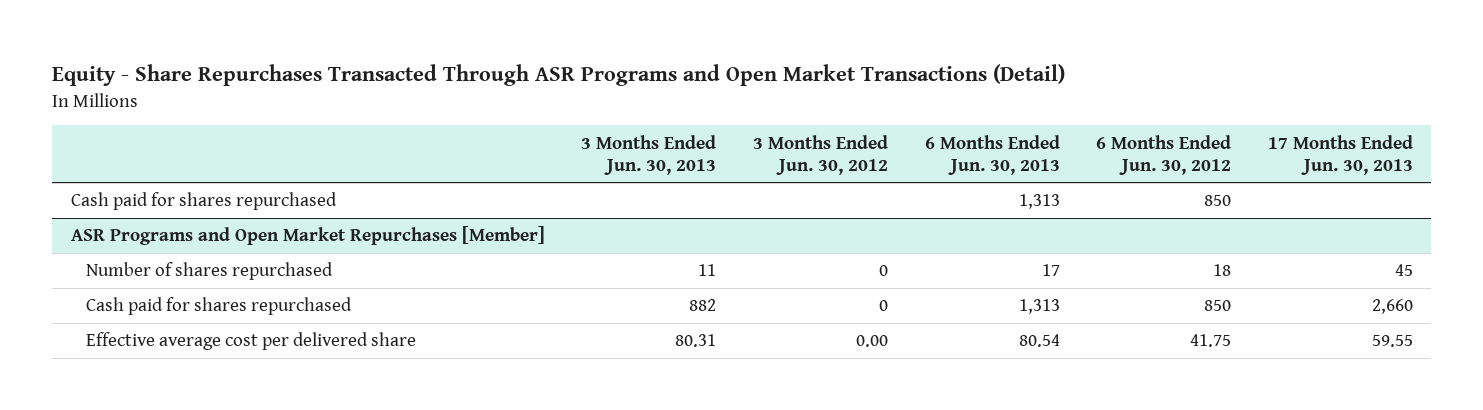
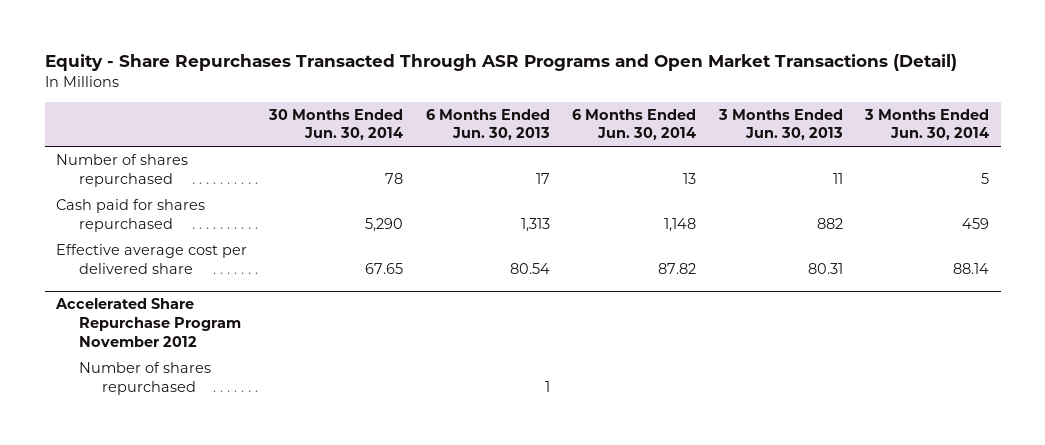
- | 3 Months Ended Jun. 30, 2013 | 3 Months Ended Jun. 30, 2012 | 6 Months Ended Jun. 30, 2013 | 6 Months Ended Jun. 30, 2012 | 17 Months Ended Jun. 30, 2013
+ | 30 Months Ended Jun. 30, 2014 | 6 Months Ended Jun. 30, 2013 | 6 Months Ended Jun. 30, 2014 | 3 Months Ended Jun. 30, 2013 | 3 Months Ended Jun. 30, 2014
- Cash paid for shares repurchased | | | 1,313 | 850 |
- ASR Programs and Open Market Repurchases [Member]
+ Accelerated Share Repurchase Program November 2012
+ Number of shares repurchased | | 1 | | |

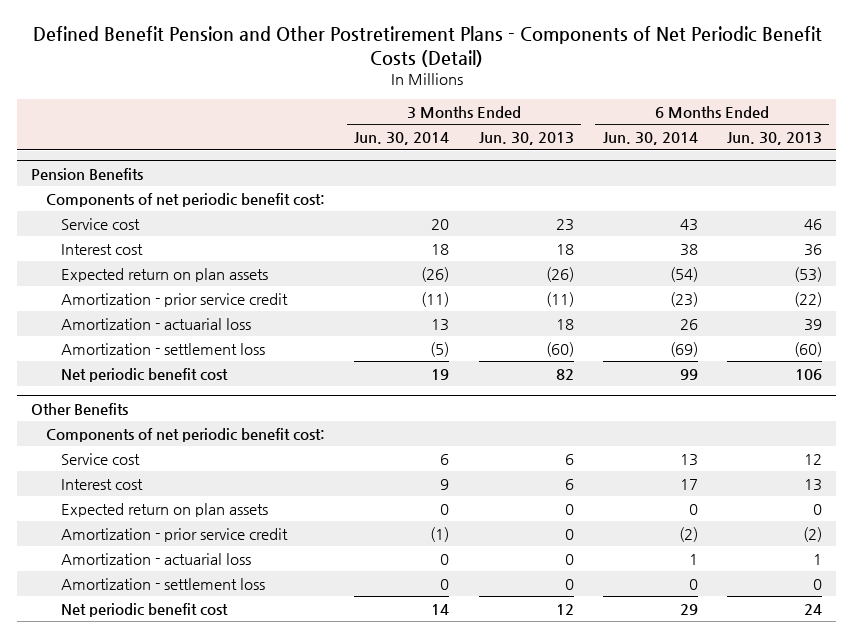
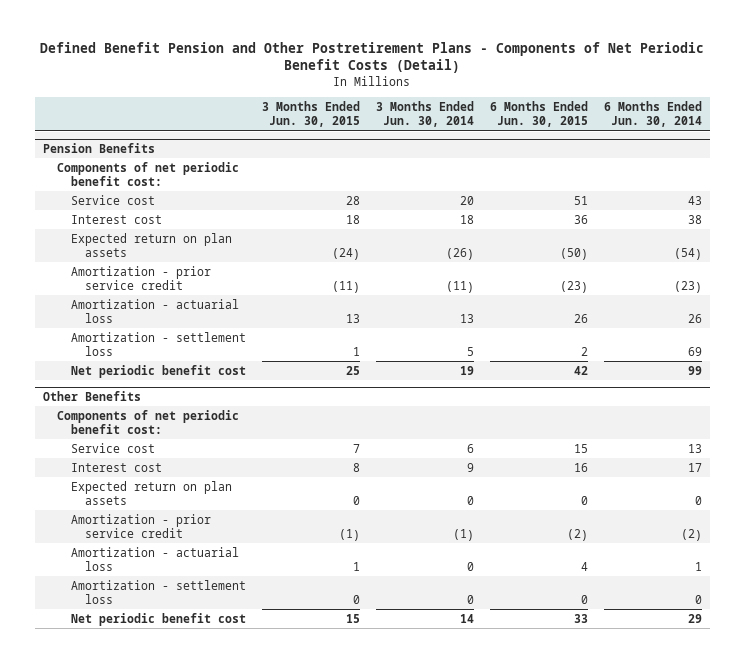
- | 3 Months Ended Jun. 30, 2014 | 3 Months Ended Jun. 30, 2013 | 6 Months Ended Jun. 30, 2014 | 6 Months Ended Jun. 30, 2013
+ | 3 Months Ended Jun. 30, 2015 | 3 Months Ended Jun. 30, 2014 | 6 Months Ended Jun. 30, 2015 | 6 Months Ended Jun. 30, 2014
@ Pension Benefits
- Amortization - settlement loss | (5) | (60) | (69) | (60)
+ Amortization - settlement loss | 1 | 5 | 2 | 69

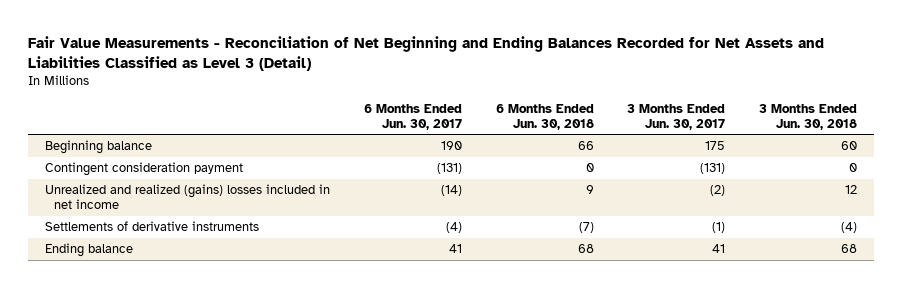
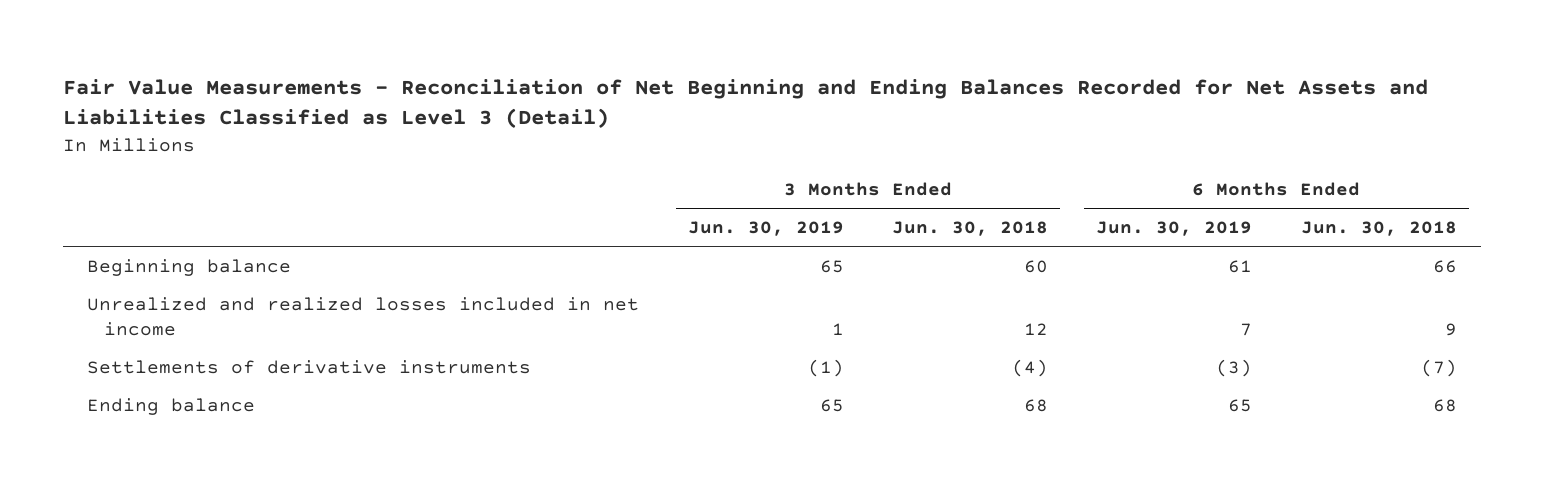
- | 6 Months Ended Jun. 30, 2017 | 6 Months Ended Jun. 30, 2018 | 3 Months Ended Jun. 30, 2017 | 3 Months Ended Jun. 30, 2018
+ | 3 Months Ended Jun. 30, 2019 | 3 Months Ended Jun. 30, 2018 | 6 Months Ended Jun. 30, 2019 | 6 Months Ended Jun. 30, 2018
- Contingent consideration payment | (131) | 0 | (131) | 0
- Unrealized and realized (gains) losses included in net income | (14) | 9 | (2) | 12
+ Unrealized and realized losses included in net income | 1 | 12 | 7 | 9

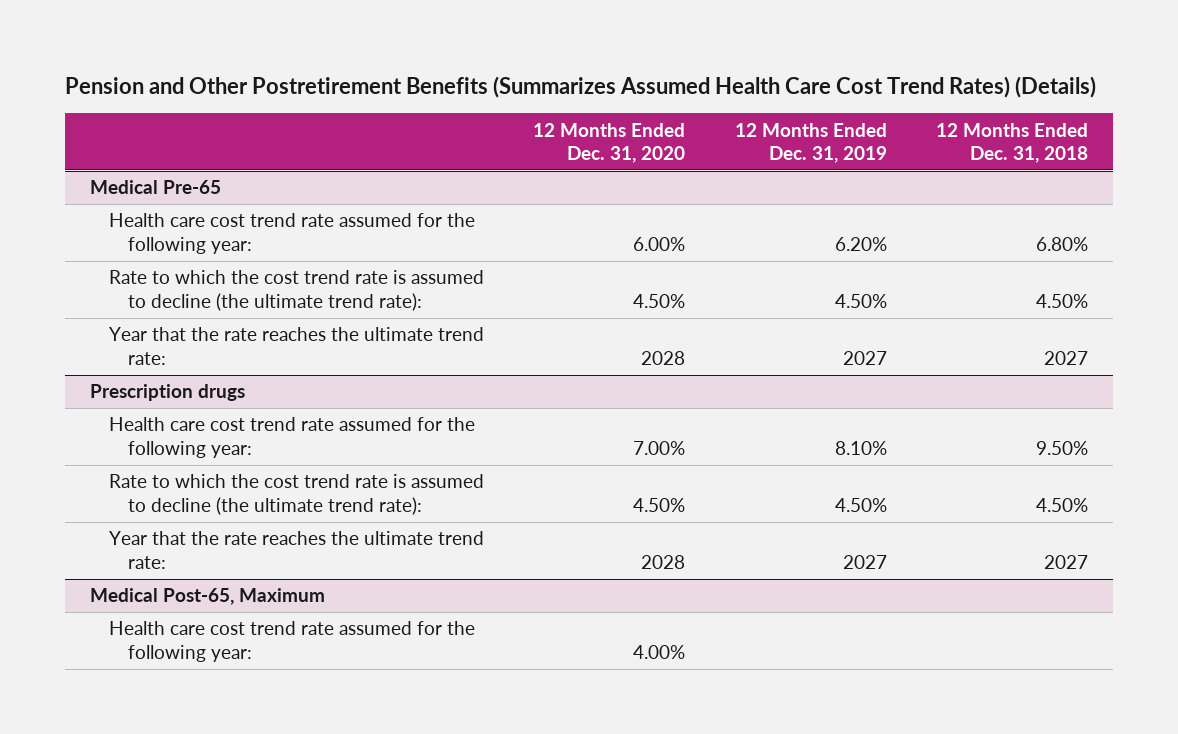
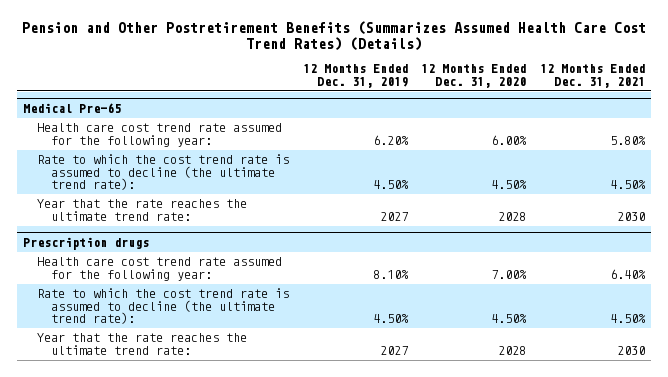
- | 12 Months Ended Dec. 31, 2020 | 12 Months Ended Dec. 31, 2019 | 12 Months Ended Dec. 31, 2018
+ | 12 Months Ended Dec. 31, 2019 | 12 Months Ended Dec. 31, 2020 | 12 Months Ended Dec. 31, 2021
- Medical Post-65, Maximum
- Health care cost trend rate assumed for the following year: | 4.00% | |

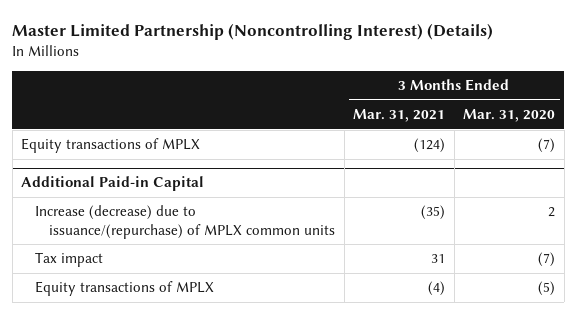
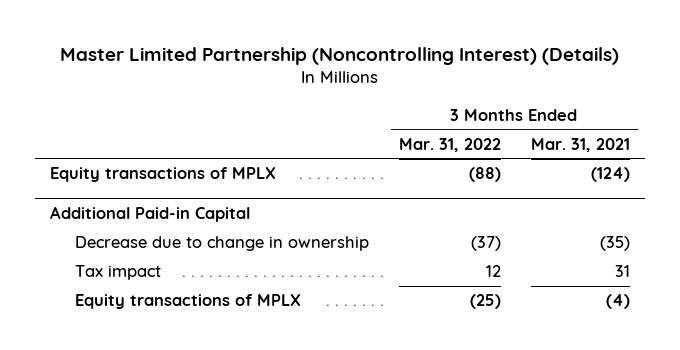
- | 3 Months Ended Mar. 31, 2021 | 3 Months Ended Mar. 31, 2020
+ | 3 Months Ended Mar. 31, 2022 | 3 Months Ended Mar. 31, 2021
@ Additional Paid-in Capital
- Increase (decrease) due to issuance/(repurchase) of MPLX common units | (35) | 2
+ Decrease due to change in ownership | (37) | (35)

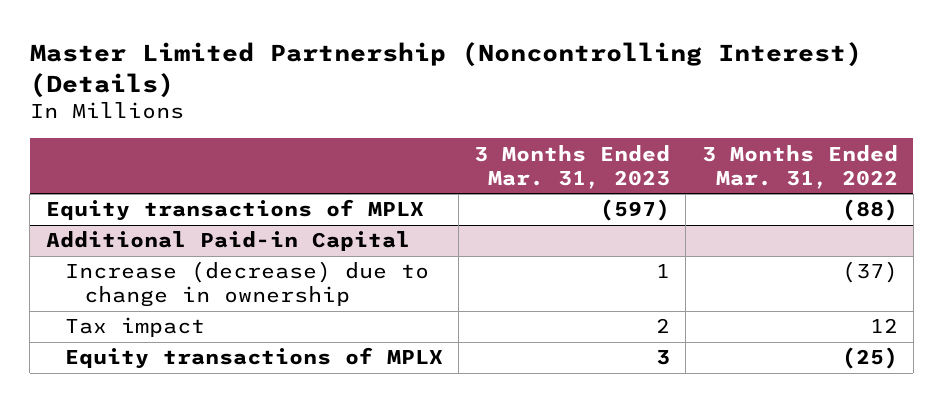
- | 3 Months Ended Mar. 31, 2022 | 3 Months Ended Mar. 31, 2021
+ | 3 Months Ended Mar. 31, 2023 | 3 Months Ended Mar. 31, 2022
@ Additional Paid-in Capital
- Decrease due to change in ownership | (37) | (35)
+ Increase (decrease) due to change in ownership | 1 | (37)

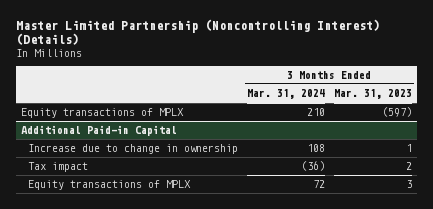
- | 3 Months Ended Mar. 31, 2023 | 3 Months Ended Mar. 31, 2022
+ | 3 Months Ended Mar. 31, 2024 | 3 Months Ended Mar. 31, 2023
@ Additional Paid-in Capital
- Increase (decrease) due to change in ownership | 1 | (37)
+ Increase due to change in ownership | 108 | 1

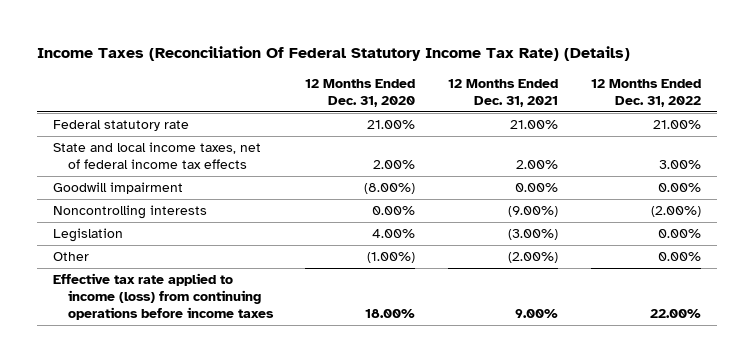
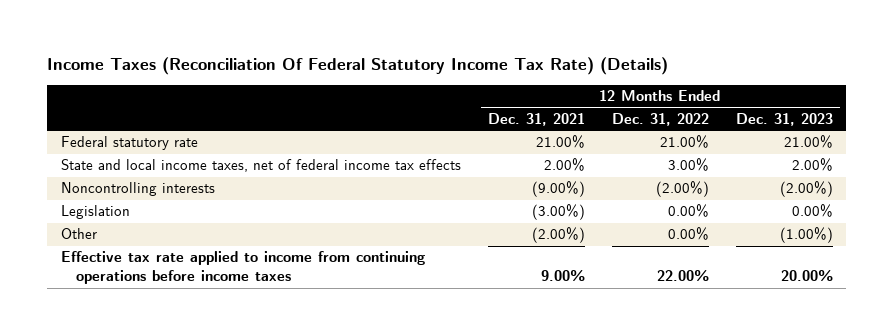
- | 12 Months Ended Dec. 31, 2020 | 12 Months Ended Dec. 31, 2021 | 12 Months Ended Dec. 31, 2022
+ | 12 Months Ended Dec. 31, 2021 | 12 Months Ended Dec. 31, 2022 | 12 Months Ended Dec. 31, 2023
- Goodwill impairment | (8.00%) | 0.00% | 0.00%
- Effective tax rate applied to income (loss) from continuing operations before income taxes | 18.00% | 9.00% | 22.00%
+ Effective tax rate applied to income from continuing operations before income taxes | 9.00% | 22.00% | 20.00%

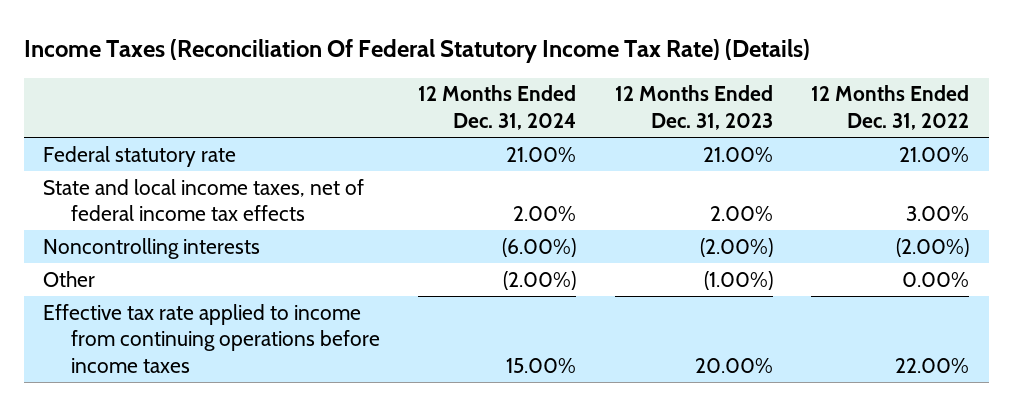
- | 12 Months Ended Dec. 31, 2021 | 12 Months Ended Dec. 31, 2022 | 12 Months Ended Dec. 31, 2023
+ | 12 Months Ended Dec. 31, 2024 | 12 Months Ended Dec. 31, 2023 | 12 Months Ended Dec. 31, 2022
- Legislation | (3.00%) | 0.00% | 0.00%

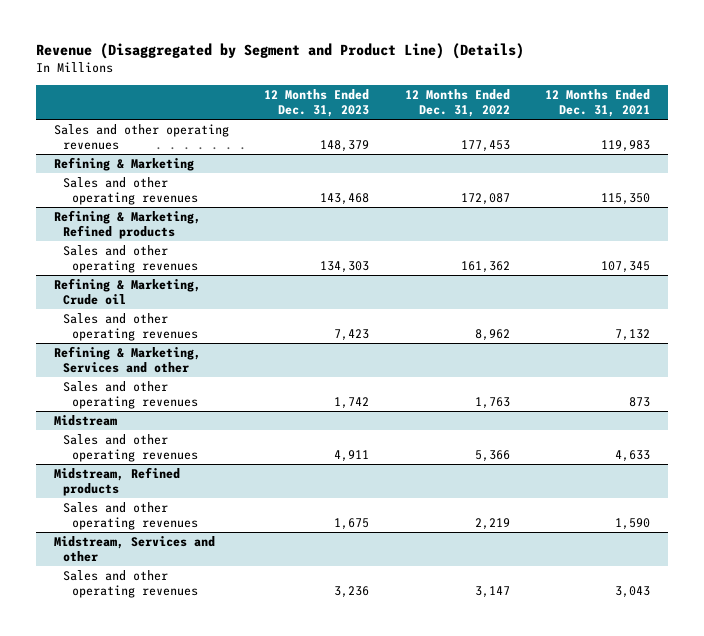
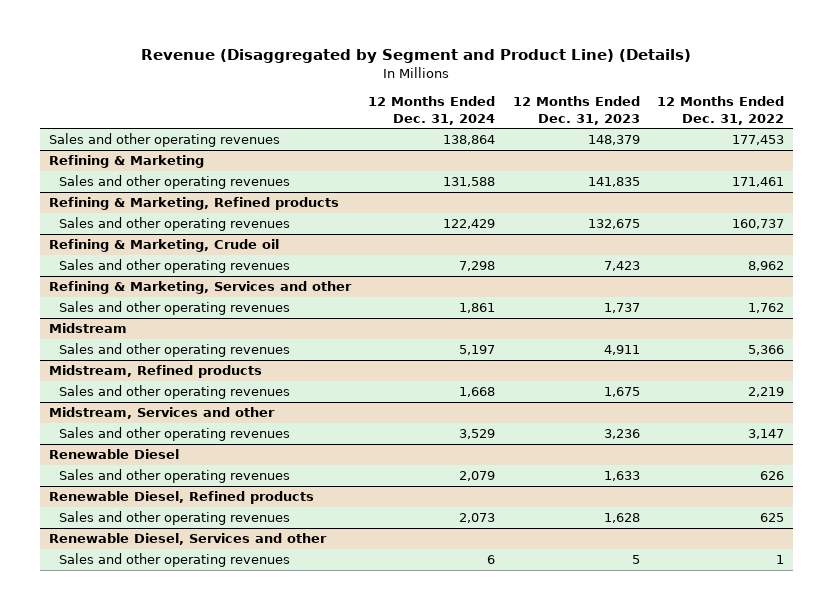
- | 12 Months Ended Dec. 31, 2023 | 12 Months Ended Dec. 31, 2022 | 12 Months Ended Dec. 31, 2021
+ | 12 Months Ended Dec. 31, 2024 | 12 Months Ended Dec. 31, 2023 | 12 Months Ended Dec. 31, 2022
@ Refining & Marketing
- Sales and other operating revenues | 143,468 | 172,087 | 115,350
+ Sales and other operating revenues | 131,588 | 141,835 | 171,461
@ Refining & Marketing, Refined products
- Sales and other operating revenues | 134,303 | 161,362 | 107,345
+ Sales and other operating revenues | 122,429 | 132,675 | 160,737
@ Refining & Marketing, Services and other
- Sales and other operating revenues | 1,742 | 1,763 | 873
+ Sales and other operating revenues | 1,861 | 1,737 | 1,762
+ Renewable Diesel
+ Sales and other operating revenues | 2,079 | 1,633 | 626
+ Renewable Diesel, Refined products
+ Sales and other operating revenues | 2,073 | 1,628 | 625
+ Renewable Diesel, Services and other
+ Sales and other operating revenues | 6 | 5 | 1

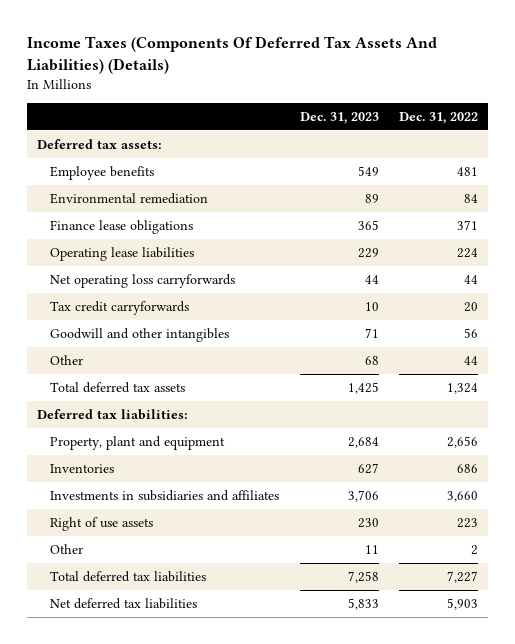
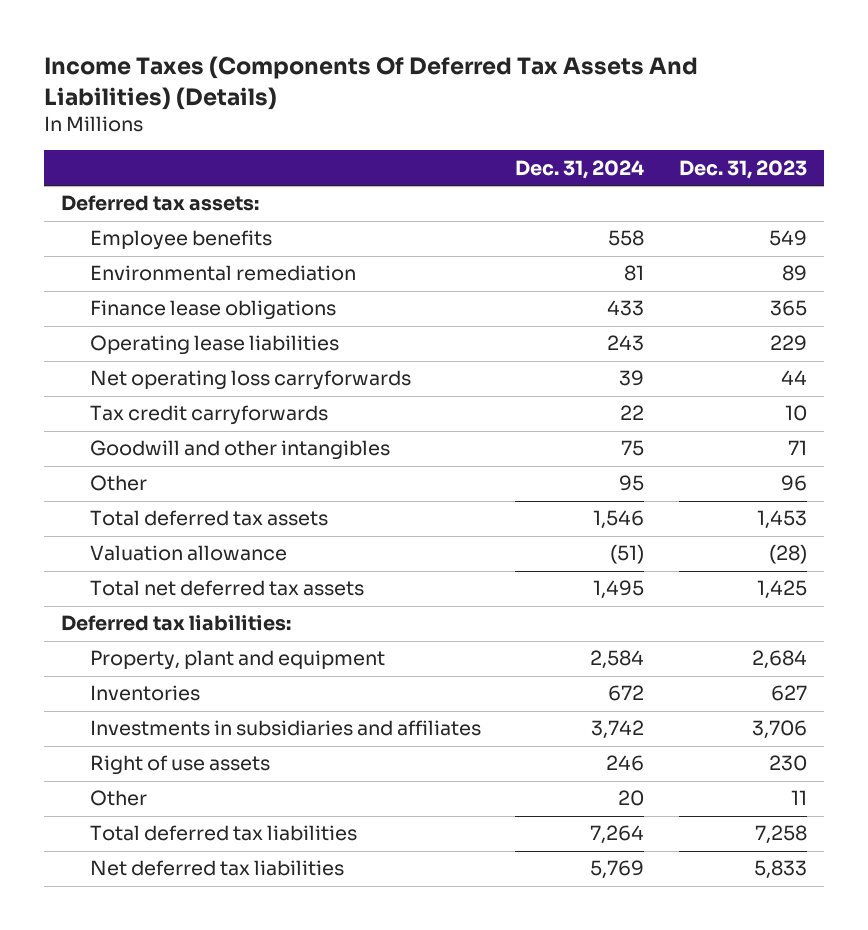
- | Dec. 31, 2023 | Dec. 31, 2022
+ | Dec. 31, 2024 | Dec. 31, 2023
- Other | 68 | 44
- Total deferred tax assets | 1,425 | 1,324
+ Other | 95 | 96
+ Total deferred tax assets | 1,546 | 1,453
+ Valuation allowance | (51) | (28)
+ Total net deferred tax assets | 1,495 | 1,425

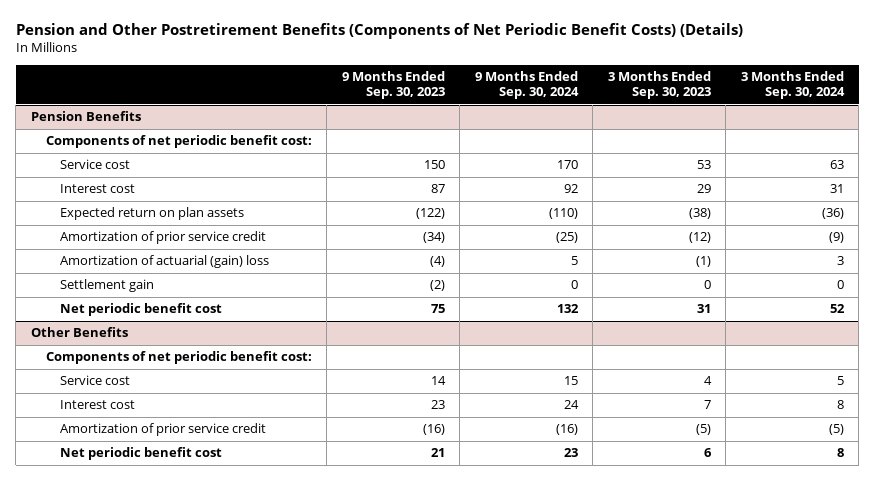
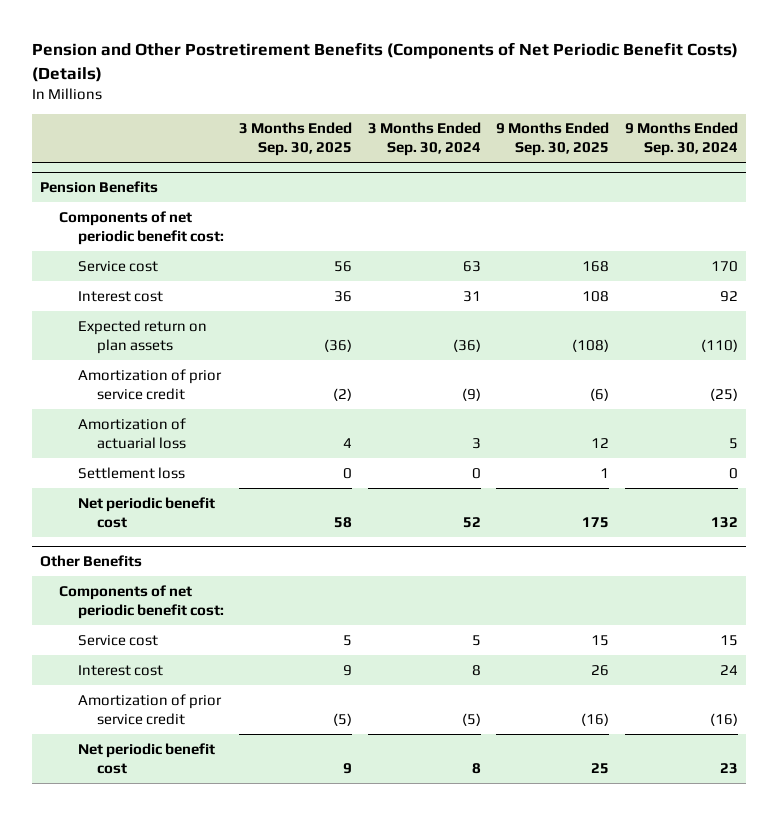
- | 9 Months Ended Sep. 30, 2023 | 9 Months Ended Sep. 30, 2024 | 3 Months Ended Sep. 30, 2023 | 3 Months Ended Sep. 30, 2024
+ | 3 Months Ended Sep. 30, 2025 | 3 Months Ended Sep. 30, 2024 | 9 Months Ended Sep. 30, 2025 | 9 Months Ended Sep. 30, 2024
@ Pension Benefits
- Amortization of actuarial (gain) loss | (4) | 5 | (1) | 3
- Settlement gain | (2) | 0 | 0 | 0
+ Amortization of actuarial loss | 4 | 3 | 12 | 5
+ Settlement loss | 0 | 0 | 1 | 0

